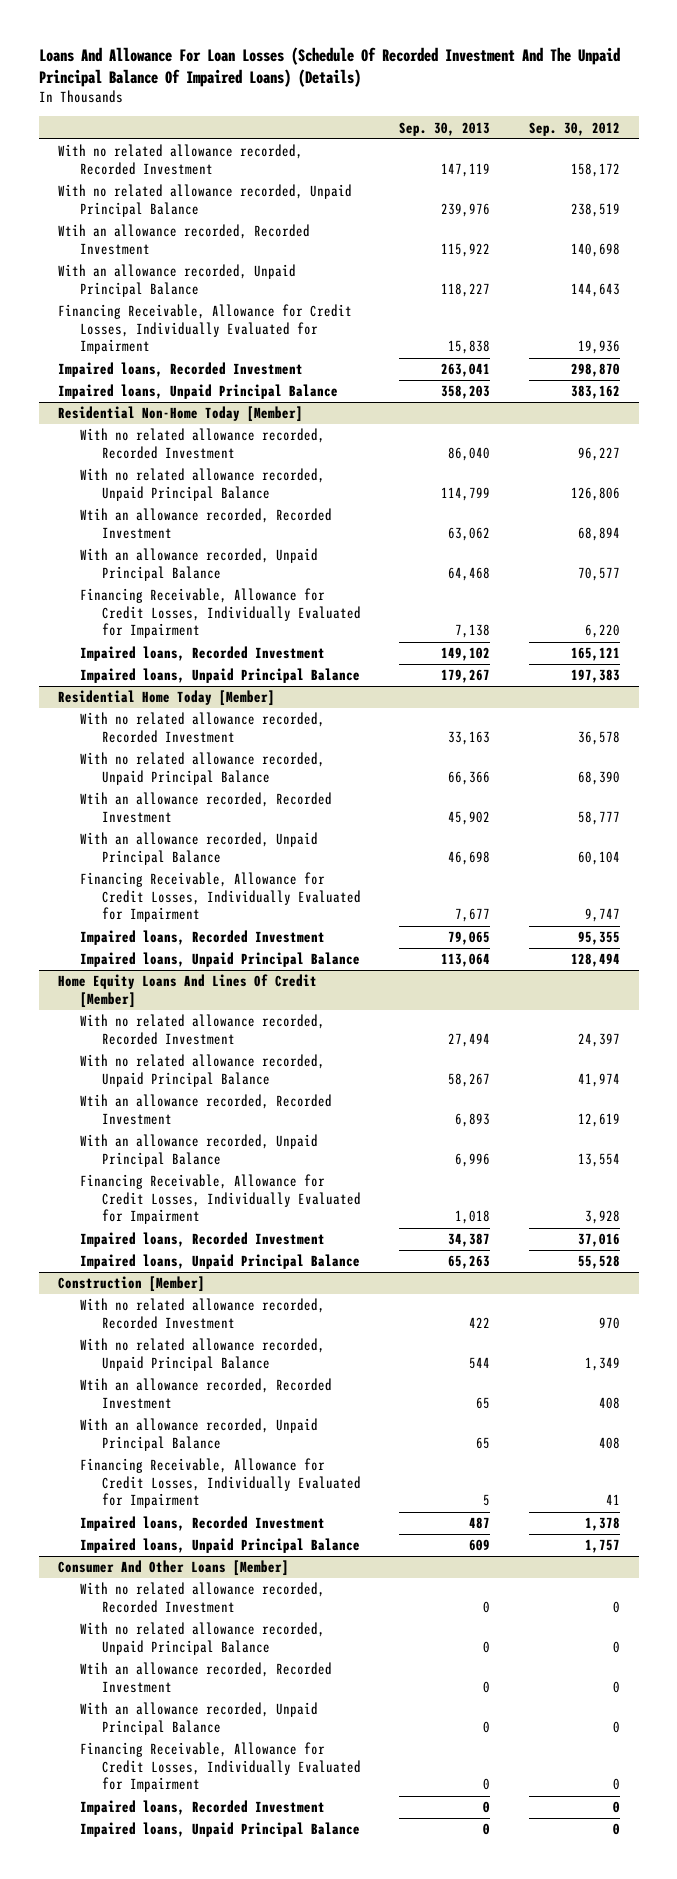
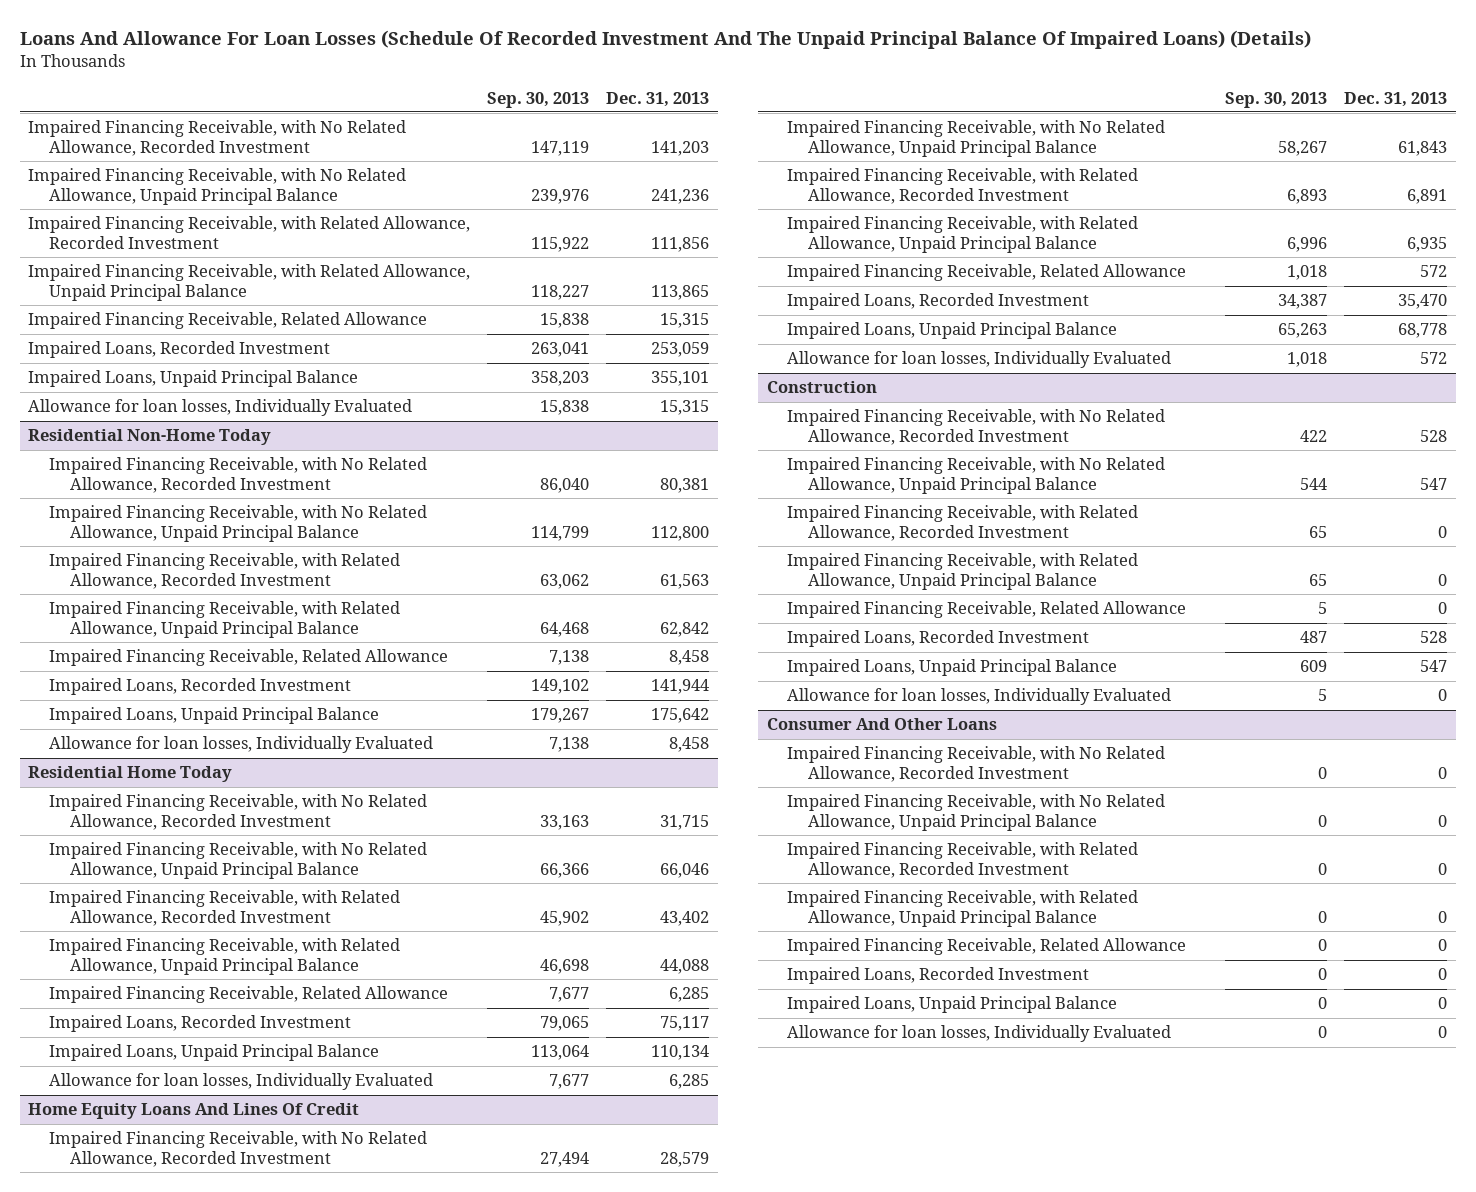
- | Sep. 30, 2013 | Sep. 30, 2012
+ | Sep. 30, 2013 | Dec. 31, 2013
- With no related allowance recorded, Recorded Investment | 147,119 | 158,172
- With no related allowance recorded, Unpaid Principal Balance | 239,976 | 238,519
- Wtih an allowance recorded, Recorded Investment | 115,922 | 140,698
- With an allowance recorded, Unpaid Principal Balance | 118,227 | 144,643
- Financing Receivable, Allowance for Credit Losses, Individually Evaluated for Impairment | 15,838 | 19,936
- Impaired loans, Recorded Investment | 263,041 | 298,870
- Impaired loans, Unpaid Principal Balance | 358,203 | 383,162
- Residential Non-Home Today [Member]
- With no related allowance recorded, Recorded Investment | 86,040 | 96,227
- With no related allowance recorded, Unpaid Principal Balance | 114,799 | 126,806
- Wtih an allowance recorded, Recorded Investment | 63,062 | 68,894
- With an allowance recorded, Unpaid Principal Balance | 64,468 | 70,577
- Financing Receivable, Allowance for Credit Losses, Individually Evaluated for Impairment | 7,138 | 6,220
- Impaired loans, Recorded Investment | 149,102 | 165,121
- Impaired loans, Unpaid Principal Balance | 179,267 | 197,383
- Residential Home Today [Member]
- With no related allowance recorded, Recorded Investment | 33,163 | 36,578
- With no related allowance recorded, Unpaid Principal Balance | 66,366 | 68,390
- Wtih an allowance recorded, Recorded Investment | 45,902 | 58,777
- With an allowance recorded, Unpaid Principal Balance | 46,698 | 60,104
- Financing Receivable, Allowance for Credit Losses, Individually Evaluated for Impairment | 7,677 | 9,747
- Impaired loans, Recorded Investment | 79,065 | 95,355
- Impaired loans, Unpaid Principal Balance | 113,064 | 128,494
- Home Equity Loans And Lines Of Credit [Member]
- With no related allowance recorded, Recorded Investment | 27,494 | 24,397
- With no related allowance recorded, Unpaid Principal Balance | 58,267 | 41,974
- Wtih an allowance recorded, Recorded Investment | 6,893 | 12,619
- With an allowance recorded, Unpaid Principal Balance | 6,996 | 13,554
- Financing Receivable, Allowance for Credit Losses, Individually Evaluated for Impairment | 1,018 | 3,928
- Impaired loans, Recorded Investment | 34,387 | 37,016
- Impaired loans, Unpaid Principal Balance | 65,263 | 55,528
- Construction [Member]
- With no related allowance recorded, Recorded Investment | 422 | 970
- With no related allowance recorded, Unpaid Principal Balance | 544 | 1,349
- Wtih an allowance recorded, Recorded Investment | 65 | 408
- With an allowance recorded, Unpaid Principal Balance | 65 | 408
- Financing Receivable, Allowance for Credit Losses, Individually Evaluated for Impairment | 5 | 41
- Impaired loans, Recorded Investment | 487 | 1,378
- Impaired loans, Unpaid Principal Balance | 609 | 1,757
- Consumer And Other Loans [Member]
- With no related allowance recorded, Recorded Investment | 0 | 0
- With no related allowance recorded, Unpaid Principal Balance | 0 | 0
- Wtih an allowance recorded, Recorded Investment | 0 | 0
- With an allowance recorded, Unpaid Principal Balance | 0 | 0
- Financing Receivable, Allowance for Credit Losses, Individually Evaluated for Impairment | 0 | 0
- Impaired loans, Recorded Investment | 0 | 0
- Impaired loans, Unpaid Principal Balance | 0 | 0
+ Impaired Financing Receivable, with No Related Allowance, Recorded Investment | 147,119 | 141,203
+ Impaired Financing Receivable, with No Related Allowance, Unpaid Principal Balance | 239,976 | 241,236
+ Impaired Financing Receivable, with Related Allowance, Recorded Investment | 115,922 | 111,856
+ Impaired Financing Receivable, with Related Allowance, Unpaid Principal Balance | 118,227 | 113,865
+ Impaired Financing Receivable, Related Allowance | 15,838 | 15,315
+ Impaired Loans, Recorded Investment | 263,041 | 253,059
+ Impaired Loans, Unpaid Principal Balance | 358,203 | 355,101
+ Allowance for loan losses, Individually Evaluated | 15,838 | 15,315
+ Residential Non-Home Today
+ Impaired Financing Receivable, with No Related Allowance, Recorded Investment | 86,040 | 80,381
+ Impaired Financing Receivable, with No Related Allowance, Unpaid Principal Balance | 114,799 | 112,800
+ Impaired Financing Receivable, with Related Allowance, Recorded Investment | 63,062 | 61,563
+ Impaired Financing Receivable, with Related Allowance, Unpaid Principal Balance | 64,468 | 62,842
+ Impaired Financing Receivable, Related Allowance | 7,138 | 8,458
+ Impaired Loans, Recorded Investment | 149,102 | 141,944
+ Impaired Loans, Unpaid Principal Balance | 179,267 | 175,642
+ Allowance for loan losses, Individually Evaluated | 7,138 | 8,458
+ Residential Home Today
+ Impaired Financing Receivable, with No Related Allowance, Recorded Investment | 33,163 | 31,715
+ Impaired Financing Receivable, with No Related Allowance, Unpaid Principal Balance | 66,366 | 66,046
+ Impaired Financing Receivable, with Related Allowance, Recorded Investment | 45,902 | 43,402
+ Impaired Financing Receivable, with Related Allowance, Unpaid Principal Balance | 46,698 | 44,088
+ Impaired Financing Receivable, Related Allowance | 7,677 | 6,285
+ Impaired Loans, Recorded Investment | 79,065 | 75,117
+ Impaired Loans, Unpaid Principal Balance | 113,064 | 110,134
+ Allowance for loan losses, Individually Evaluated | 7,677 | 6,285
+ Home Equity Loans And Lines Of Credit
+ Impaired Financing Receivable, with No Related Allowance, Recorded Investment | 27,494 | 28,579
+ Impaired Financing Receivable, with No Related Allowance, Unpaid Principal Balance | 58,267 | 61,843
+ Impaired Financing Receivable, with Related Allowance, Recorded Investment | 6,893 | 6,891
+ Impaired Financing Receivable, with Related Allowance, Unpaid Principal Balance | 6,996 | 6,935
+ Impaired Financing Receivable, Related Allowance | 1,018 | 572
+ Impaired Loans, Recorded Investment | 34,387 | 35,470
+ Impaired Loans, Unpaid Principal Balance | 65,263 | 68,778
+ Allowance for loan losses, Individually Evaluated | 1,018 | 572
+ Construction
+ Impaired Financing Receivable, with No Related Allowance, Recorded Investment | 422 | 528
+ Impaired Financing Receivable, with No Related Allowance, Unpaid Principal Balance | 544 | 547
+ Impaired Financing Receivable, with Related Allowance, Recorded Investment | 65 | 0
+ Impaired Financing Receivable, with Related Allowance, Unpaid Principal Balance | 65 | 0
+ Impaired Financing Receivable, Related Allowance | 5 | 0
+ Impaired Loans, Recorded Investment | 487 | 528
+ Impaired Loans, Unpaid Principal Balance | 609 | 547
+ Allowance for loan losses, Individually Evaluated | 5 | 0
+ Consumer And Other Loans
+ Impaired Financing Receivable, with No Related Allowance, Recorded Investment | 0 | 0
+ Impaired Financing Receivable, with No Related Allowance, Unpaid Principal Balance | 0 | 0
+ Impaired Financing Receivable, with Related Allowance, Recorded Investment | 0 | 0
+ Impaired Financing Receivable, with Related Allowance, Unpaid Principal Balance | 0 | 0
+ Impaired Financing Receivable, Related Allowance | 0 | 0
+ Impaired Loans, Recorded Investment | 0 | 0
+ Impaired Loans, Unpaid Principal Balance | 0 | 0
+ Allowance for loan losses, Individually Evaluated | 0 | 0

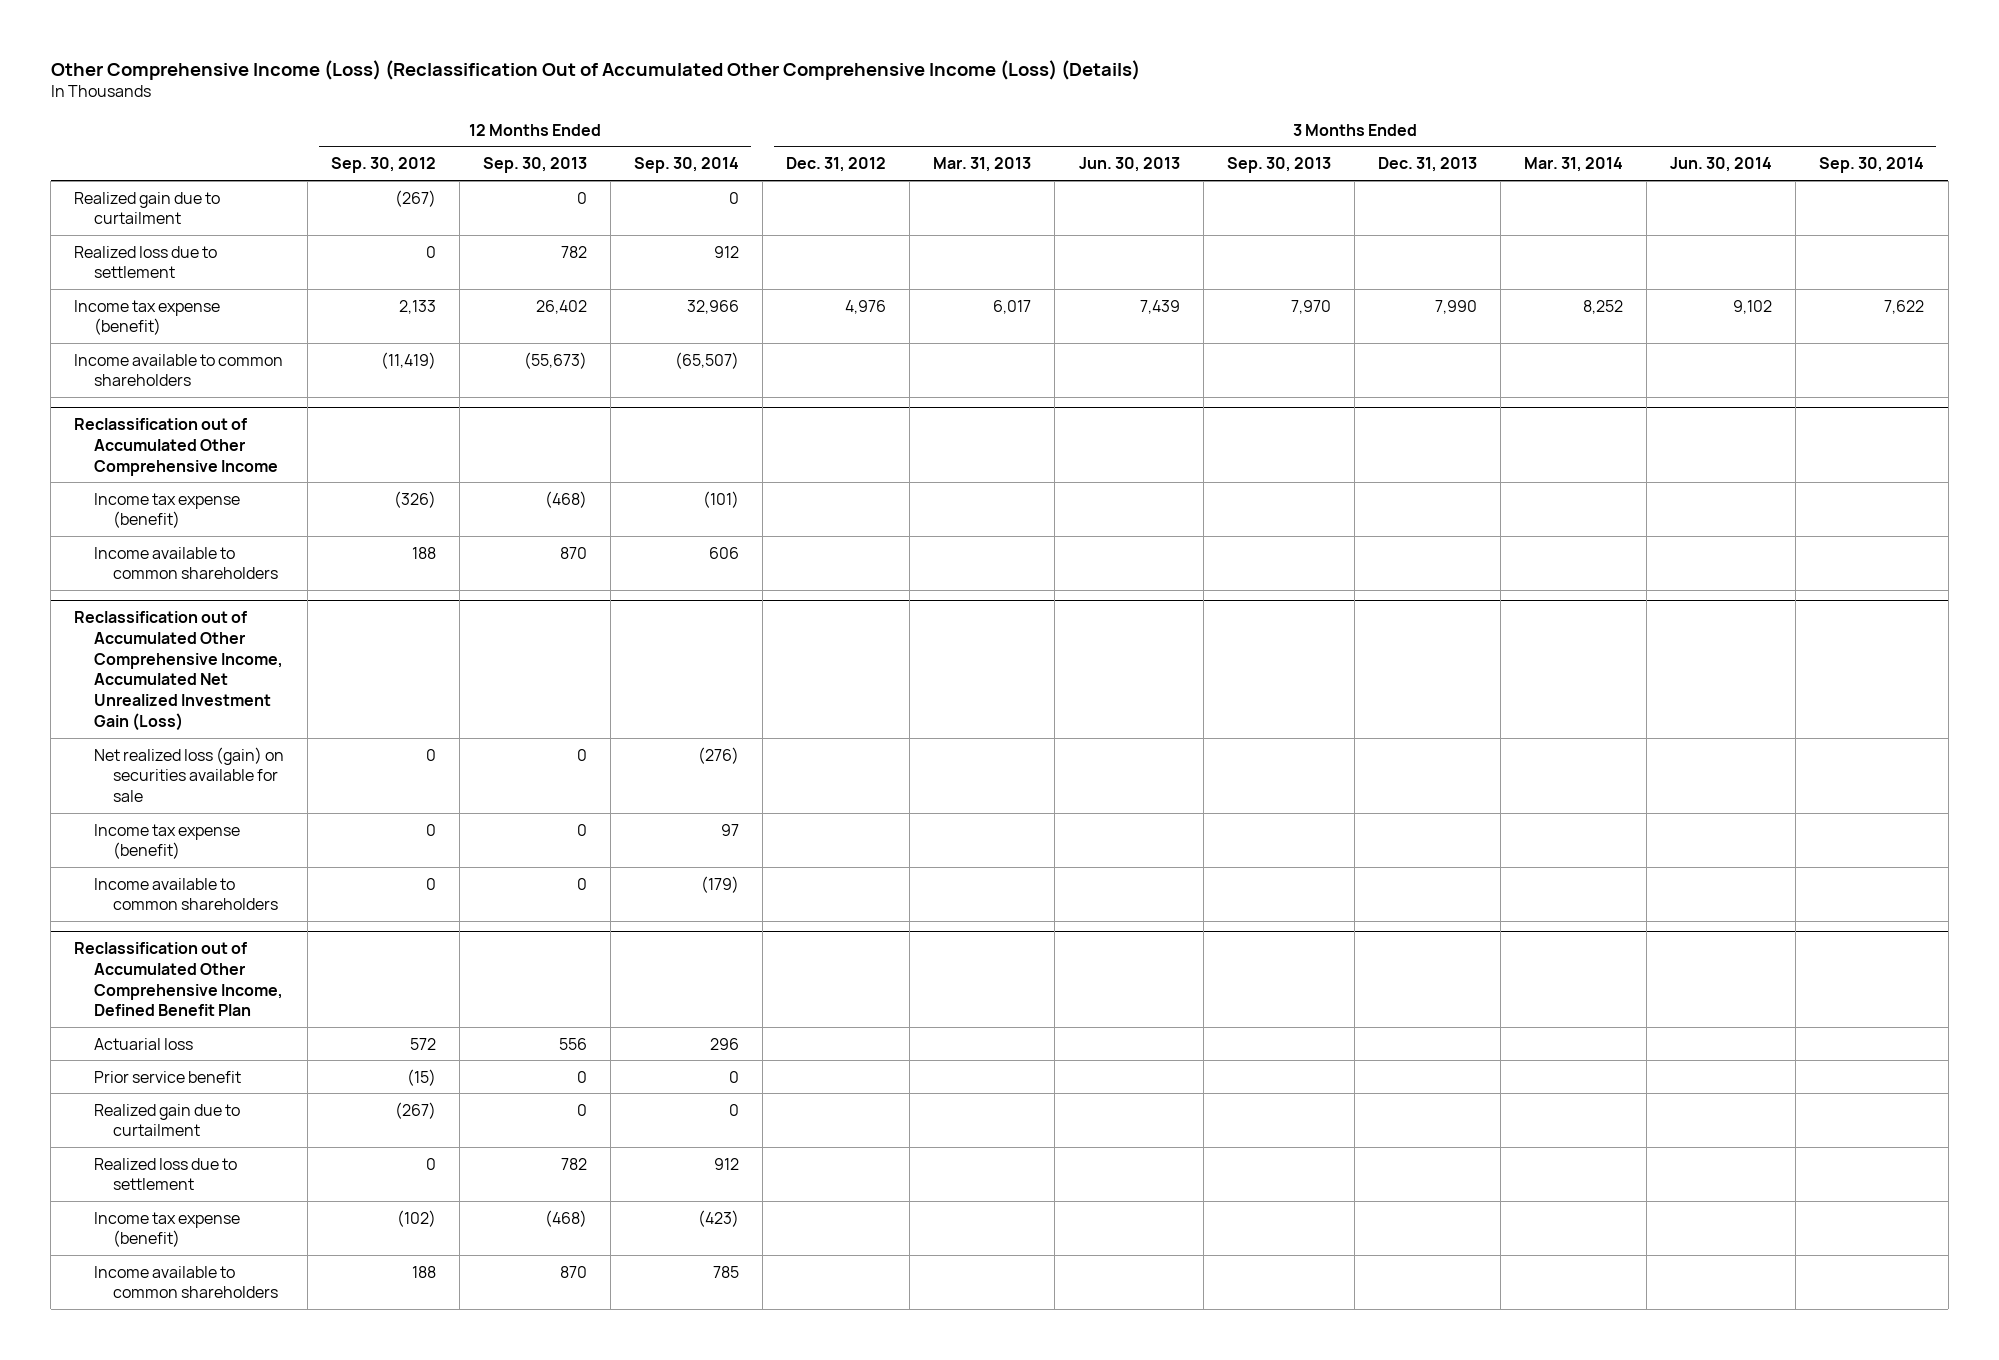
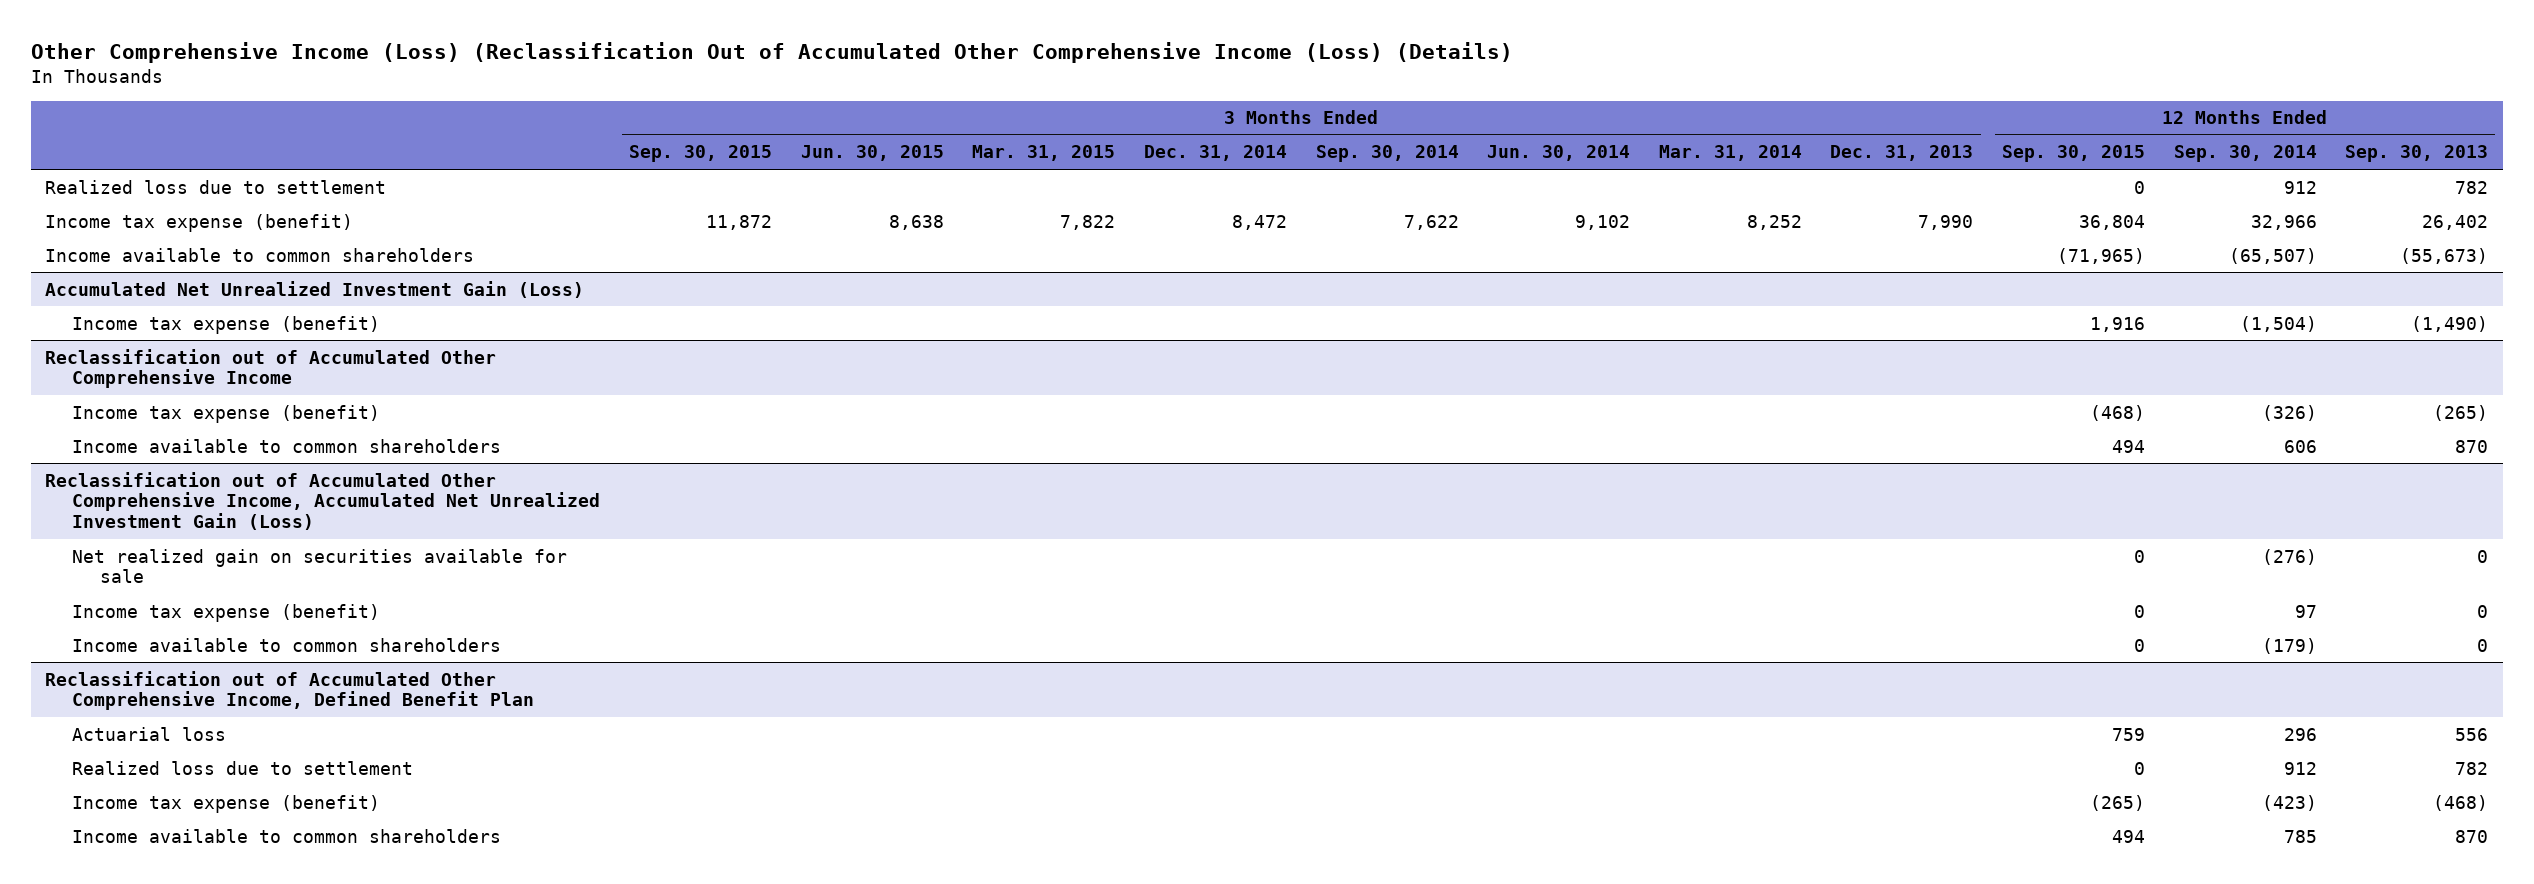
- | 12 Months Ended Sep. 30, 2012 | 12 Months Ended Sep. 30, 2013 | 12 Months Ended Sep. 30, 2014 | 3 Months Ended Dec. 31, 2012 | 3 Months Ended Mar. 31, 2013 | 3 Months Ended Jun. 30, 2013 | 3 Months Ended Sep. 30, 2013 | 3 Months Ended Dec. 31, 2013 | 3 Months Ended Mar. 31, 2014 | 3 Months Ended Jun. 30, 2014 | 3 Months Ended Sep. 30, 2014
+ | 3 Months Ended Sep. 30, 2015 | 3 Months Ended Jun. 30, 2015 | 3 Months Ended Mar. 31, 2015 | 3 Months Ended Dec. 31, 2014 | 3 Months Ended Sep. 30, 2014 | 3 Months Ended Jun. 30, 2014 | 3 Months Ended Mar. 31, 2014 | 3 Months Ended Dec. 31, 2013 | 12 Months Ended Sep. 30, 2015 | 12 Months Ended Sep. 30, 2014 | 12 Months Ended Sep. 30, 2013
- Realized gain due to curtailment | (267) | 0 | 0 | | | | | | | |
+ Accumulated Net Unrealized Investment Gain (Loss)
+ Income tax expense (benefit) | | | | | | | | | 1,916 | (1,504) | (1,490)
@ Reclassification out of Accumulated Other Comprehensive Income
- Income tax expense (benefit) | (326) | (468) | (101) | | | | | | | |
+ Income tax expense (benefit) | | | | | | | | | (468) | (326) | (265)
@ Reclassification out of Accumulated Other Comprehensive Income, Accumulated Net Unrealized Investment Gain (Loss)
- Net realized loss (gain) on securities available for sale | 0 | 0 | (276) | | | | | | | |
+ Net realized gain on securities available for sale | | | | | | | | | 0 | (276) | 0
@ Reclassification out of Accumulated Other Comprehensive Income, Defined Benefit Plan
- Prior service benefit | (15) | 0 | 0 | | | | | | | |
- Realized gain due to curtailment | (267) | 0 | 0 | | | | | | | |

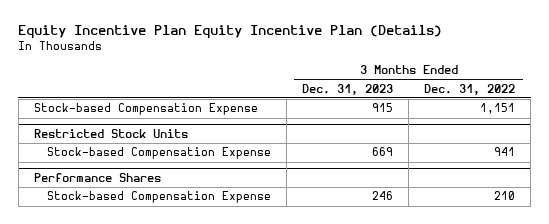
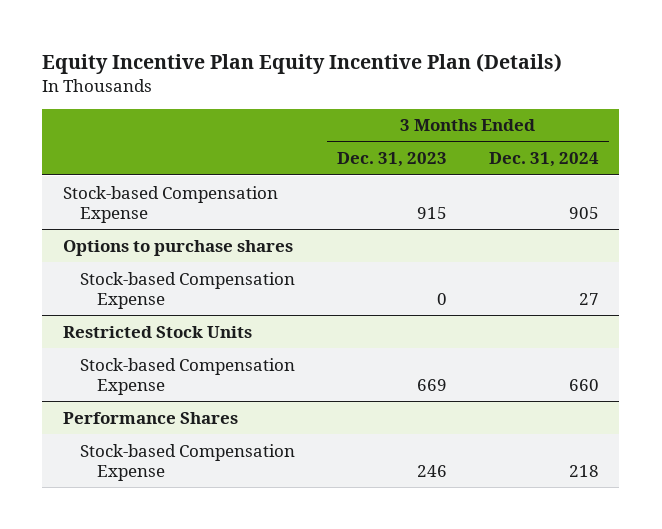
- | 3 Months Ended Dec. 31, 2023 | 3 Months Ended Dec. 31, 2022
+ | 3 Months Ended Dec. 31, 2023 | 3 Months Ended Dec. 31, 2024
+ Options to purchase shares
+ Stock-based Compensation Expense | 0 | 27

